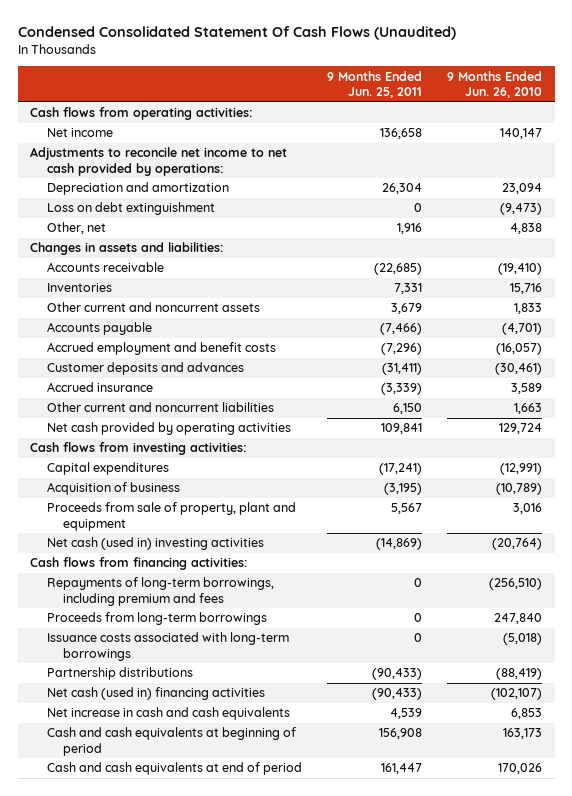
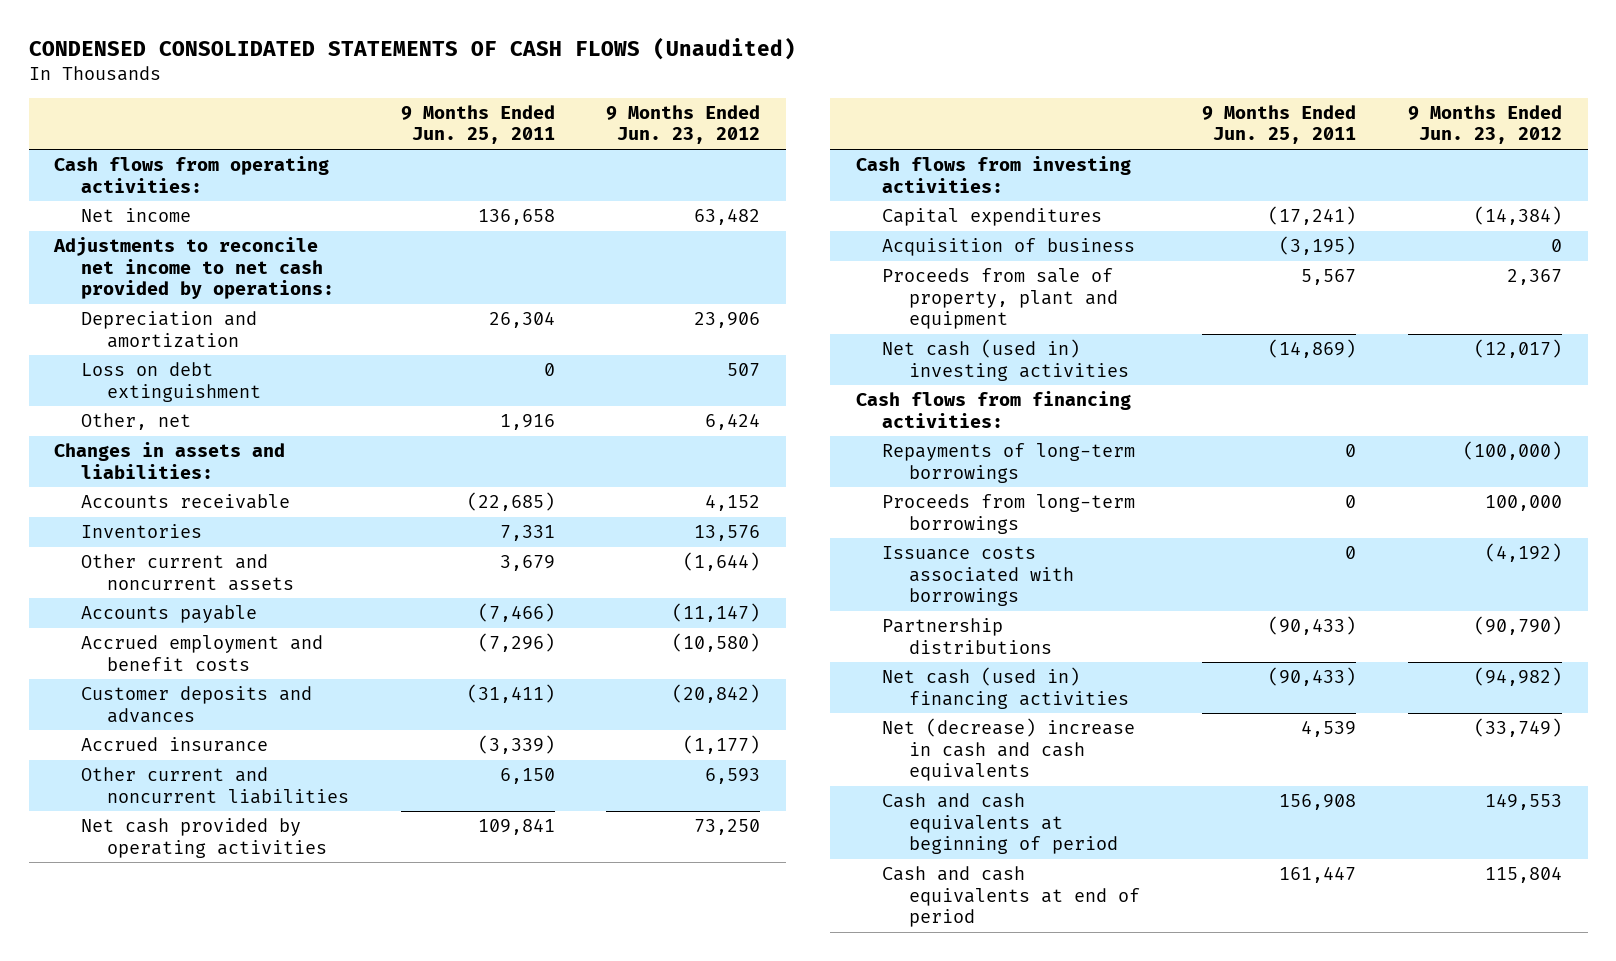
- Condensed Consolidated Statement Of Cash Flows (Unaudited)
+ CONDENSED CONSOLIDATED STATEMENTS OF CASH FLOWS (Unaudited)
- | 9 Months Ended Jun. 25, 2011 | 9 Months Ended Jun. 26, 2010
+ | 9 Months Ended Jun. 25, 2011 | 9 Months Ended Jun. 23, 2012
- Repayments of long-term borrowings, including premium and fees | 0 | (256,510)
+ Repayments of long-term borrowings | 0 | (100,000)
- Issuance costs associated with long-term borrowings | 0 | (5,018)
+ Issuance costs associated with borrowings | 0 | (4,192)
- Net increase in cash and cash equivalents | 4,539 | 6,853
+ Net (decrease) increase in cash and cash equivalents | 4,539 | (33,749)

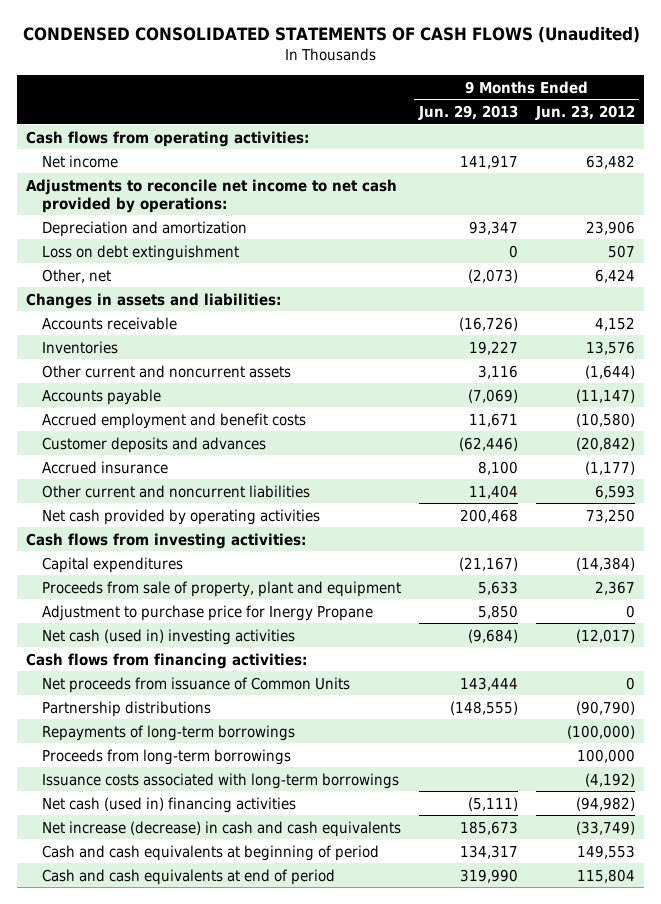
- | 9 Months Ended Jun. 25, 2011 | 9 Months Ended Jun. 23, 2012
+ | 9 Months Ended Jun. 29, 2013 | 9 Months Ended Jun. 23, 2012
- Acquisition of business | (3,195) | 0
+ Adjustment to purchase price for Inergy Propane | 5,850 | 0
+ Net proceeds from issuance of Common Units | 143,444 | 0
moved up: Partnership distributions | (148,555) | (90,790)
- Issuance costs associated with borrowings | 0 | (4,192)
+ Issuance costs associated with long-term borrowings | | (4,192)
- Net (decrease) increase in cash and cash equivalents | 4,539 | (33,749)
+ Net increase (decrease) in cash and cash equivalents | 185,673 | (33,749)

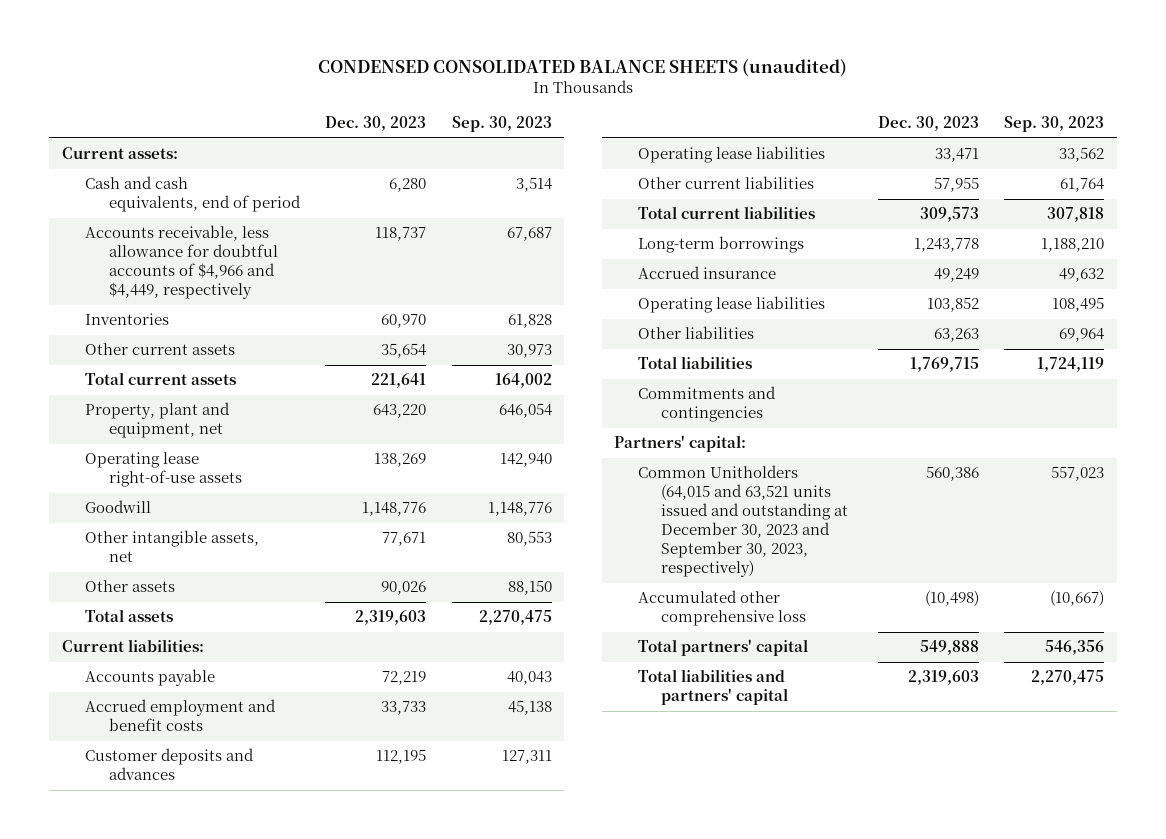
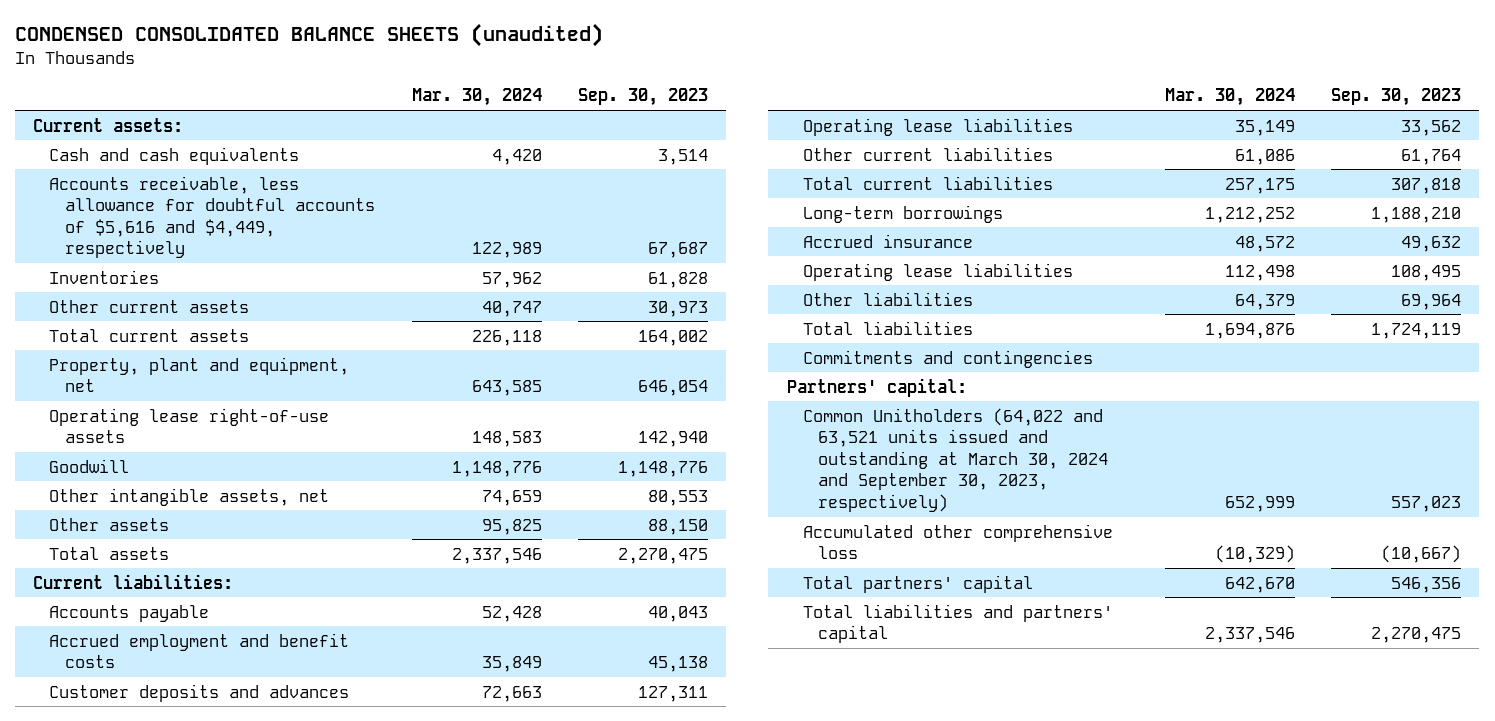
- | Dec. 30, 2023 | Sep. 30, 2023
+ | Mar. 30, 2024 | Sep. 30, 2023
- Cash and cash equivalents, end of period | 6,280 | 3,514
- Accounts receivable, less allowance for doubtful accounts of $4,966 and $4,449, respectively | 118,737 | 67,687
+ Cash and cash equivalents | 4,420 | 3,514
+ Accounts receivable, less allowance for doubtful accounts of $5,616 and $4,449, respectively | 122,989 | 67,687
- Common Unitholders (64,015 and 63,521 units issued and outstanding at December 30, 2023 and September 30, 2023, respectively) | 560,386 | 557,023
+ Common Unitholders (64,022 and 63,521 units issued and outstanding at March 30, 2024 and September 30, 2023, respectively) | 652,999 | 557,023

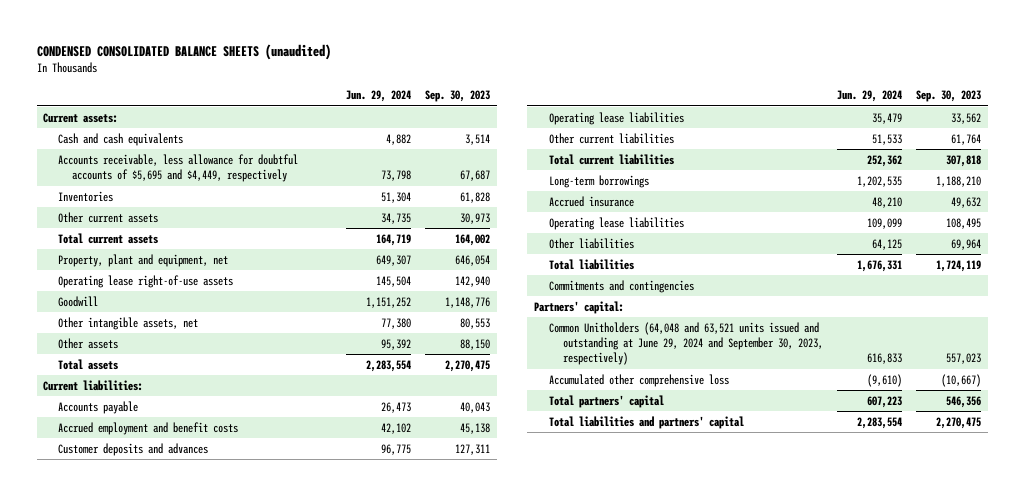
- | Mar. 30, 2024 | Sep. 30, 2023
+ | Jun. 29, 2024 | Sep. 30, 2023
- Accounts receivable, less allowance for doubtful accounts of $5,616 and $4,449, respectively | 122,989 | 67,687
+ Accounts receivable, less allowance for doubtful accounts of $5,695 and $4,449, respectively | 73,798 | 67,687
- Common Unitholders (64,022 and 63,521 units issued and outstanding at March 30, 2024 and September 30, 2023, respectively) | 652,999 | 557,023
+ Common Unitholders (64,048 and 63,521 units issued and outstanding at June 29, 2024 and September 30, 2023, respectively) | 616,833 | 557,023

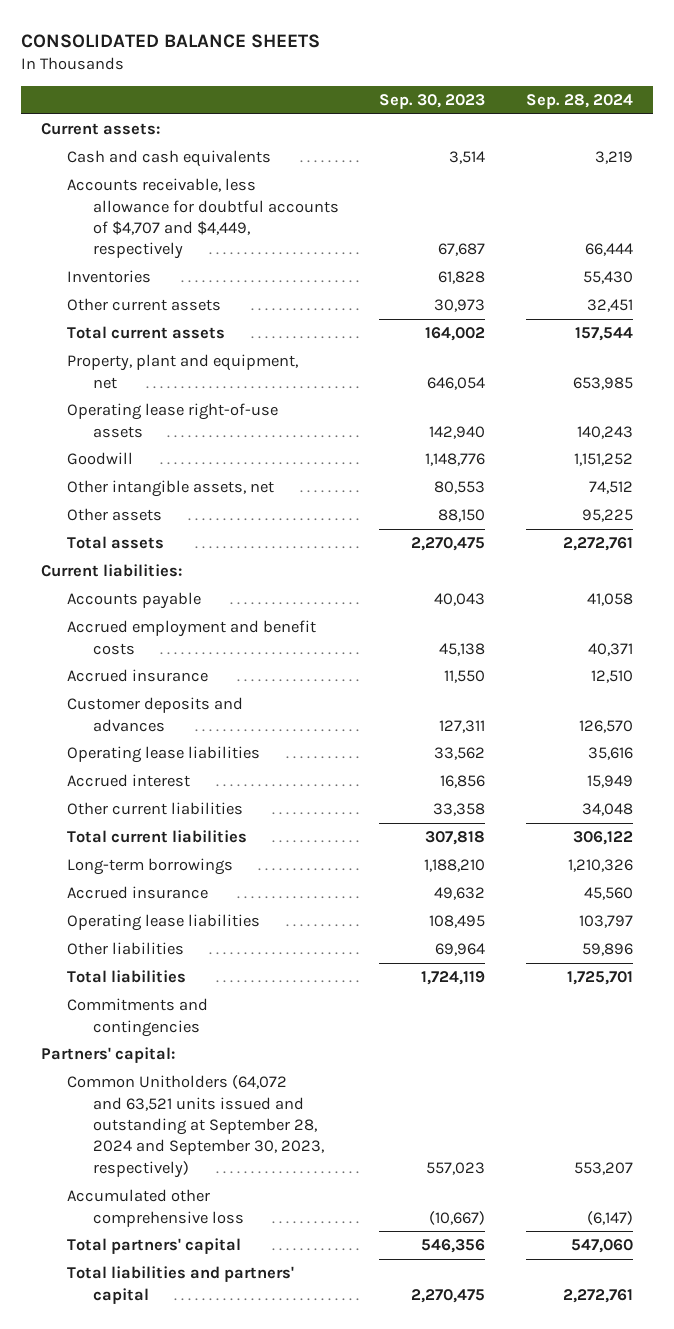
- CONDENSED CONSOLIDATED BALANCE SHEETS (unaudited)
+ CONSOLIDATED BALANCE SHEETS
- | Jun. 29, 2024 | Sep. 30, 2023
+ | Sep. 30, 2023 | Sep. 28, 2024
- Accounts receivable, less allowance for doubtful accounts of $5,695 and $4,449, respectively | 73,798 | 67,687
+ Accounts receivable, less allowance for doubtful accounts of $4,707 and $4,449, respectively | 67,687 | 66,444
+ Accrued insurance | 11,550 | 12,510
- Other current liabilities | 51,533 | 61,764
+ Accrued interest | 16,856 | 15,949
+ Other current liabilities | 33,358 | 34,048
- Common Unitholders (64,048 and 63,521 units issued and outstanding at June 29, 2024 and September 30, 2023, respectively) | 616,833 | 557,023
+ Common Unitholders (64,072 and 63,521 units issued and outstanding at September 28, 2024 and September 30, 2023, respectively) | 557,023 | 553,207

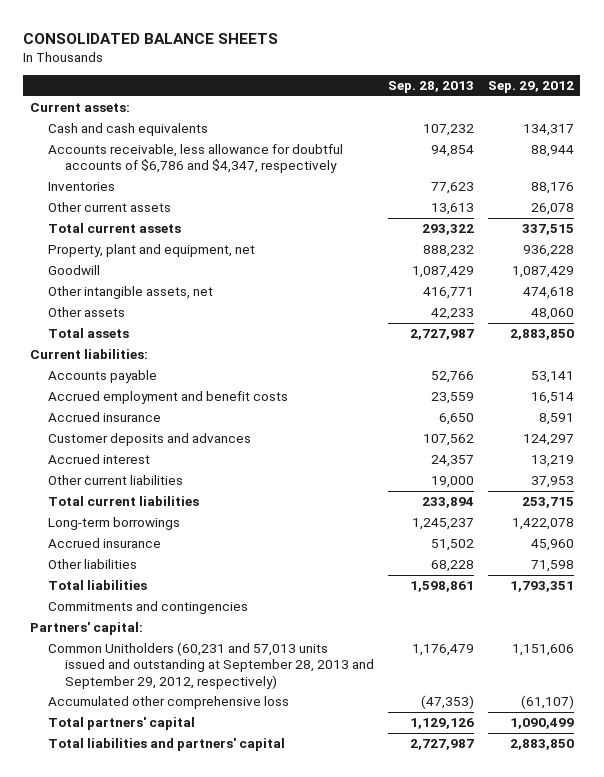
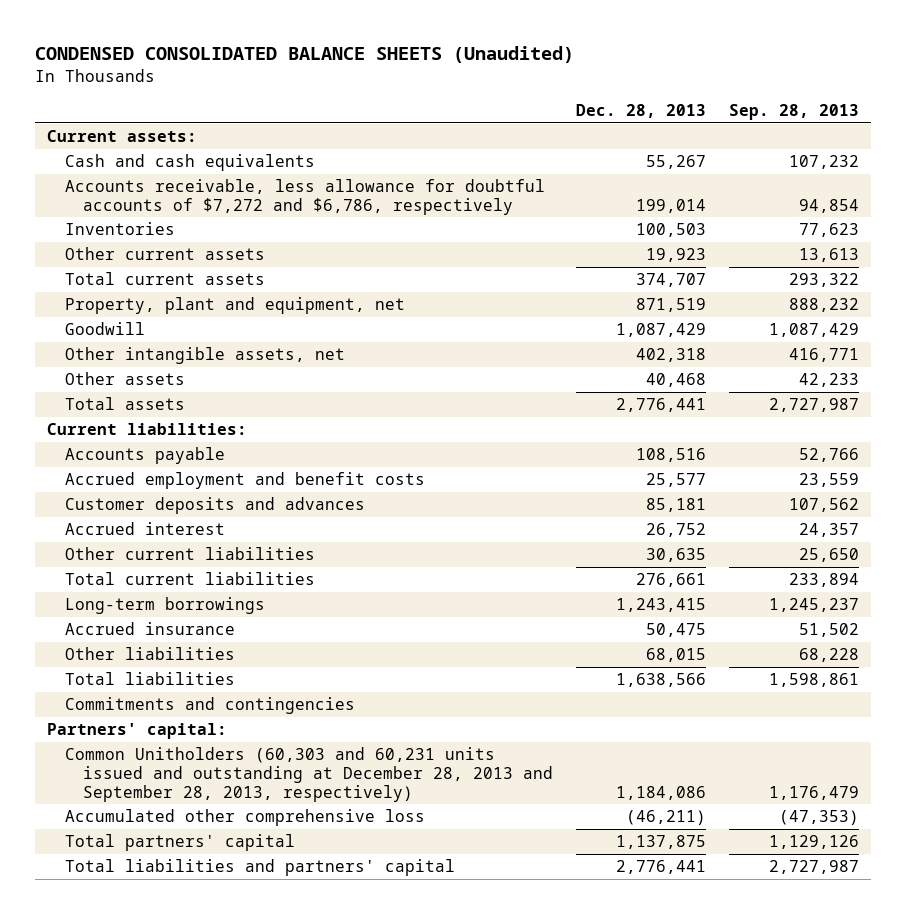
- CONSOLIDATED BALANCE SHEETS
+ CONDENSED CONSOLIDATED BALANCE SHEETS (Unaudited)
- | Sep. 28, 2013 | Sep. 29, 2012
+ | Dec. 28, 2013 | Sep. 28, 2013
- Accounts receivable, less allowance for doubtful accounts of $6,786 and $4,347, respectively | 94,854 | 88,944
+ Accounts receivable, less allowance for doubtful accounts of $7,272 and $6,786, respectively | 199,014 | 94,854
- Accrued insurance | 6,650 | 8,591
- Other current liabilities | 19,000 | 37,953
+ Other current liabilities | 30,635 | 25,650
- Common Unitholders (60,231 and 57,013 units issued and outstanding at September 28, 2013 and September 29, 2012, respectively) | 1,176,479 | 1,151,606
+ Common Unitholders (60,303 and 60,231 units issued and outstanding at December 28, 2013 and September 28, 2013, respectively) | 1,184,086 | 1,176,479

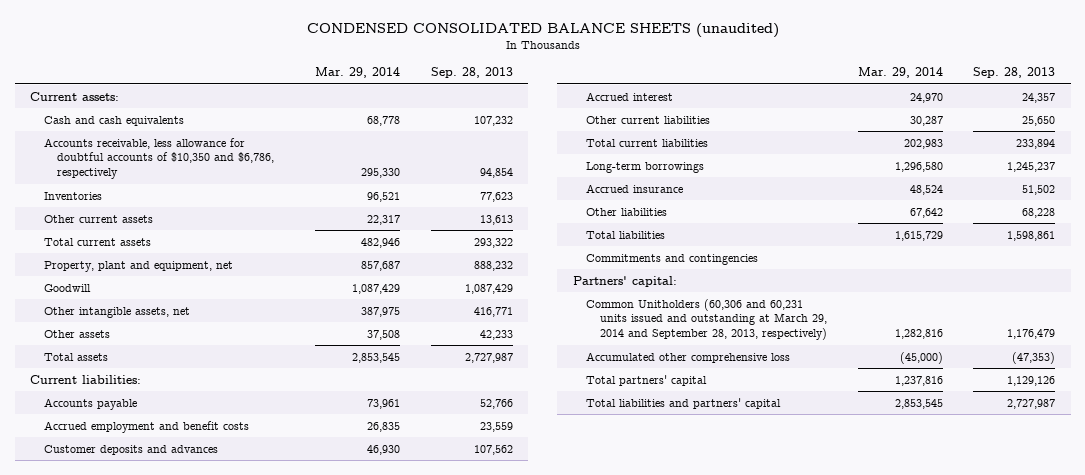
- CONDENSED CONSOLIDATED BALANCE SHEETS (Unaudited)
+ CONDENSED CONSOLIDATED BALANCE SHEETS (unaudited)
- | Dec. 28, 2013 | Sep. 28, 2013
+ | Mar. 29, 2014 | Sep. 28, 2013
- Accounts receivable, less allowance for doubtful accounts of $7,272 and $6,786, respectively | 199,014 | 94,854
+ Accounts receivable, less allowance for doubtful accounts of $10,350 and $6,786, respectively | 295,330 | 94,854
- Common Unitholders (60,303 and 60,231 units issued and outstanding at December 28, 2013 and September 28, 2013, respectively) | 1,184,086 | 1,176,479
+ Common Unitholders (60,306 and 60,231 units issued and outstanding at March 29, 2014 and September 28, 2013, respectively) | 1,282,816 | 1,176,479

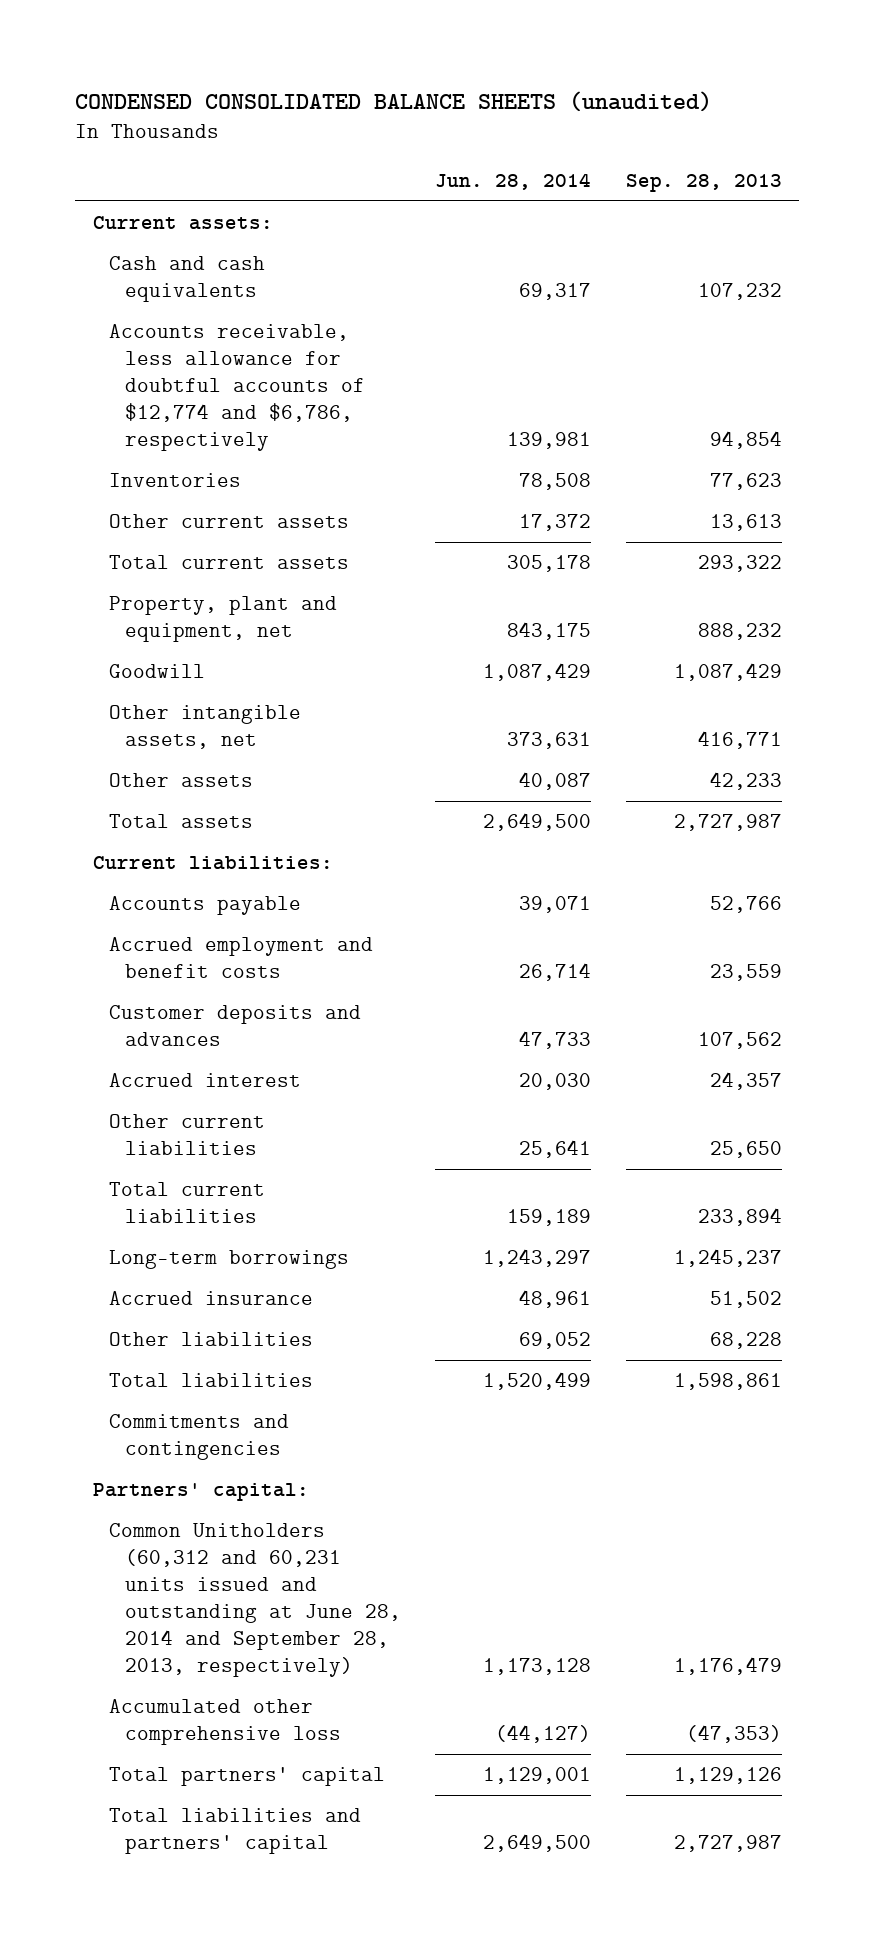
- | Mar. 29, 2014 | Sep. 28, 2013
+ | Jun. 28, 2014 | Sep. 28, 2013
- Accounts receivable, less allowance for doubtful accounts of $10,350 and $6,786, respectively | 295,330 | 94,854
+ Accounts receivable, less allowance for doubtful accounts of $12,774 and $6,786, respectively | 139,981 | 94,854
- Common Unitholders (60,306 and 60,231 units issued and outstanding at March 29, 2014 and September 28, 2013, respectively) | 1,282,816 | 1,176,479
+ Common Unitholders (60,312 and 60,231 units issued and outstanding at June 28, 2014 and September 28, 2013, respectively) | 1,173,128 | 1,176,479

